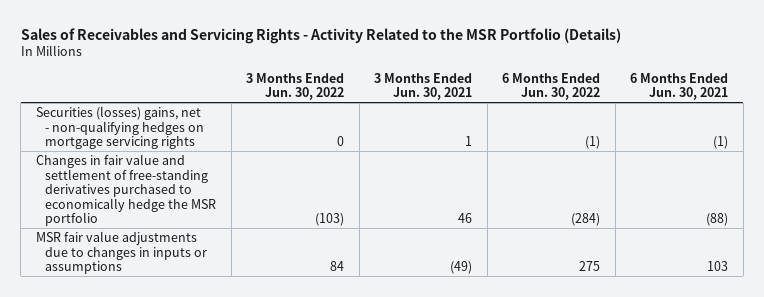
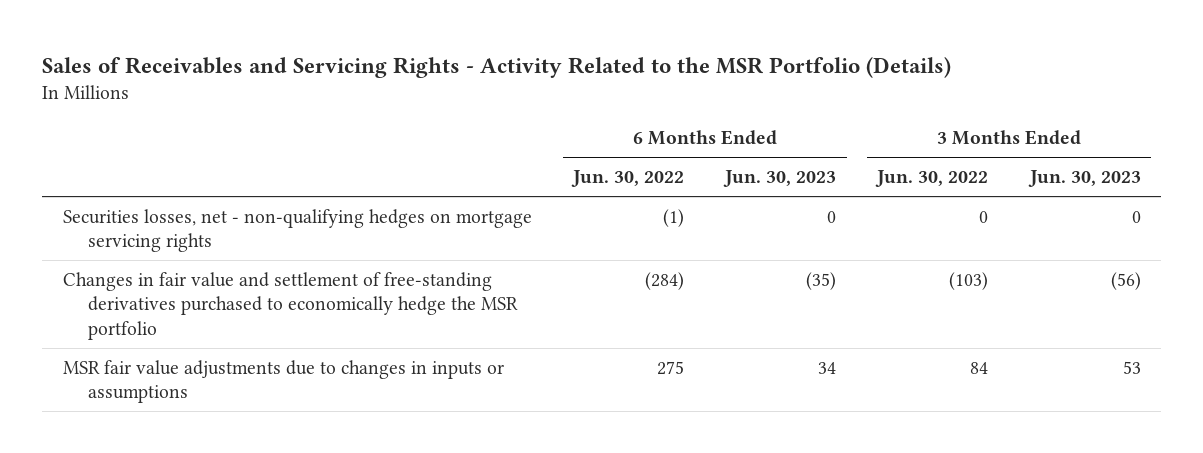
- | 3 Months Ended Jun. 30, 2022 | 3 Months Ended Jun. 30, 2021 | 6 Months Ended Jun. 30, 2022 | 6 Months Ended Jun. 30, 2021
+ | 6 Months Ended Jun. 30, 2022 | 6 Months Ended Jun. 30, 2023 | 3 Months Ended Jun. 30, 2022 | 3 Months Ended Jun. 30, 2023
- Securities (losses) gains, net - non-qualifying hedges on mortgage servicing rights | 0 | 1 | (1) | (1)
+ Securities losses, net - non-qualifying hedges on mortgage servicing rights | (1) | 0 | 0 | 0

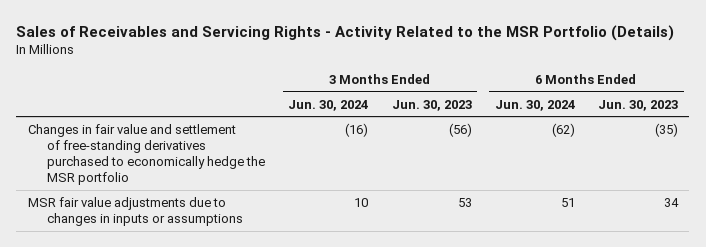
- | 6 Months Ended Jun. 30, 2022 | 6 Months Ended Jun. 30, 2023 | 3 Months Ended Jun. 30, 2022 | 3 Months Ended Jun. 30, 2023
+ | 3 Months Ended Jun. 30, 2024 | 3 Months Ended Jun. 30, 2023 | 6 Months Ended Jun. 30, 2024 | 6 Months Ended Jun. 30, 2023
- Securities losses, net - non-qualifying hedges on mortgage servicing rights | (1) | 0 | 0 | 0

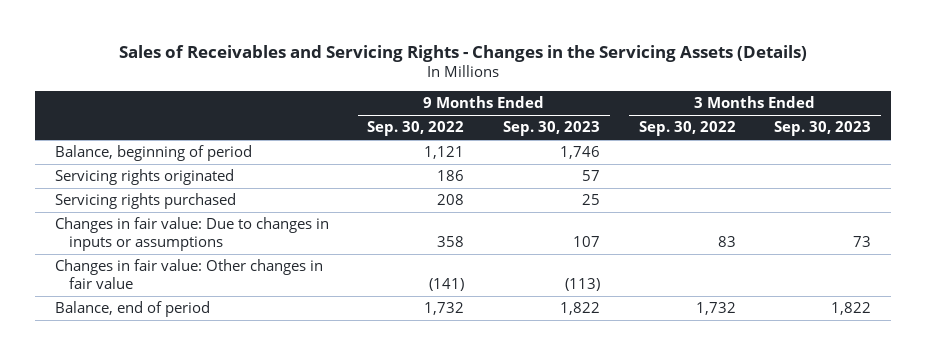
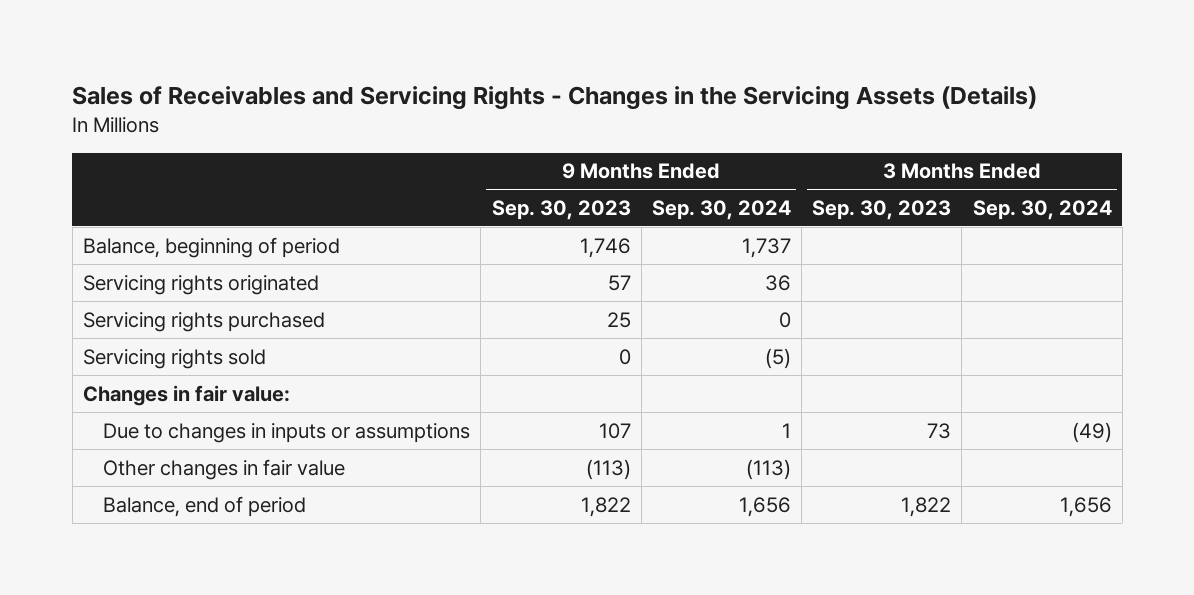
- | 9 Months Ended Sep. 30, 2022 | 9 Months Ended Sep. 30, 2023 | 3 Months Ended Sep. 30, 2022 | 3 Months Ended Sep. 30, 2023
+ | 9 Months Ended Sep. 30, 2023 | 9 Months Ended Sep. 30, 2024 | 3 Months Ended Sep. 30, 2023 | 3 Months Ended Sep. 30, 2024
- Changes in fair value: Due to changes in inputs or assumptions | 358 | 107 | 83 | 73
- Changes in fair value: Other changes in fair value | (141) | (113) | |
+ Servicing rights sold | 0 | (5) | |
+ Changes in fair value:
+ Due to changes in inputs or assumptions | 107 | 1 | 73 | (49)
+ Other changes in fair value | (113) | (113) | |

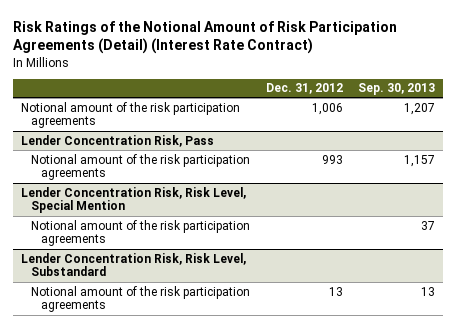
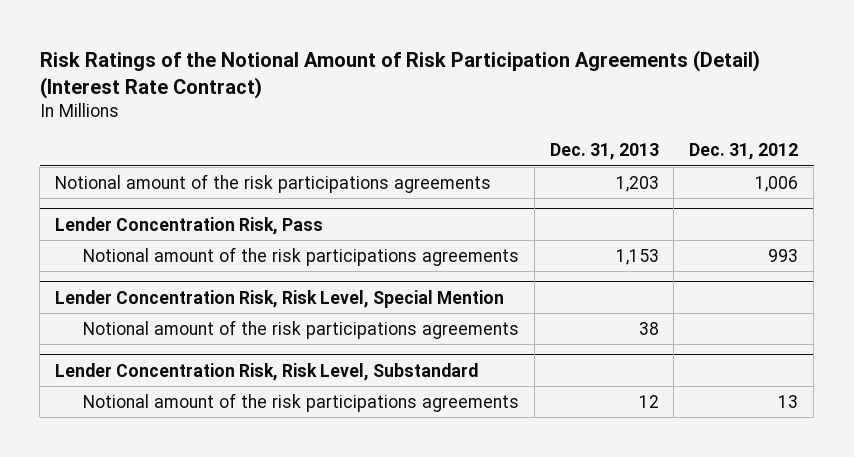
- | Dec. 31, 2012 | Sep. 30, 2013
+ | Dec. 31, 2013 | Dec. 31, 2012
- Notional amount of the risk participation agreements | 1,006 | 1,207
+ Notional amount of the risk participations agreements | 1,203 | 1,006
@ Lender Concentration Risk, Pass
- Notional amount of the risk participation agreements | 993 | 1,157
+ Notional amount of the risk participations agreements | 1,153 | 993
@ Lender Concentration Risk, Risk Level, Special Mention
- Notional amount of the risk participation agreements | | 37
+ Notional amount of the risk participations agreements | 38 |
@ Lender Concentration Risk, Risk Level, Substandard
- Notional amount of the risk participation agreements | 13 | 13
+ Notional amount of the risk participations agreements | 12 | 13

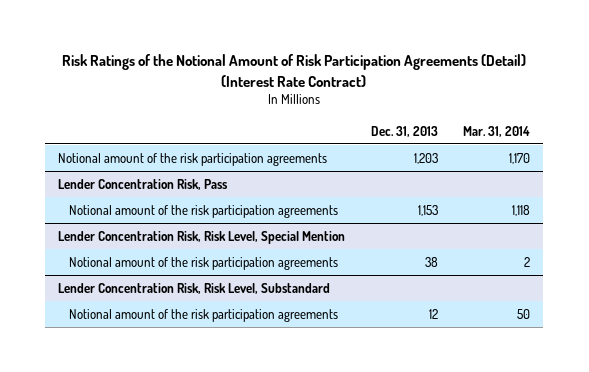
- | Dec. 31, 2013 | Dec. 31, 2012
+ | Dec. 31, 2013 | Mar. 31, 2014
- Notional amount of the risk participations agreements | 1,203 | 1,006
+ Notional amount of the risk participation agreements | 1,203 | 1,170
@ Lender Concentration Risk, Pass
- Notional amount of the risk participations agreements | 1,153 | 993
+ Notional amount of the risk participation agreements | 1,153 | 1,118
@ Lender Concentration Risk, Risk Level, Special Mention
- Notional amount of the risk participations agreements | 38 |
+ Notional amount of the risk participation agreements | 38 | 2
@ Lender Concentration Risk, Risk Level, Substandard
- Notional amount of the risk participations agreements | 12 | 13
+ Notional amount of the risk participation agreements | 12 | 50

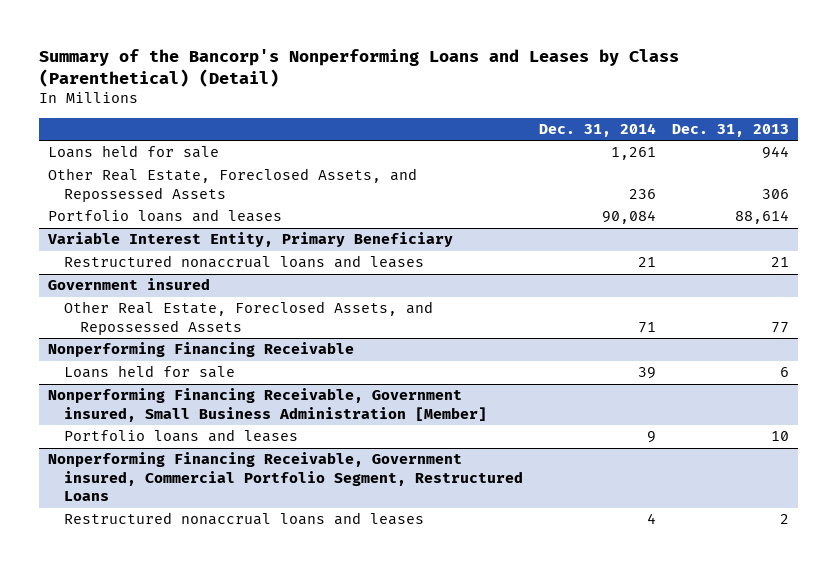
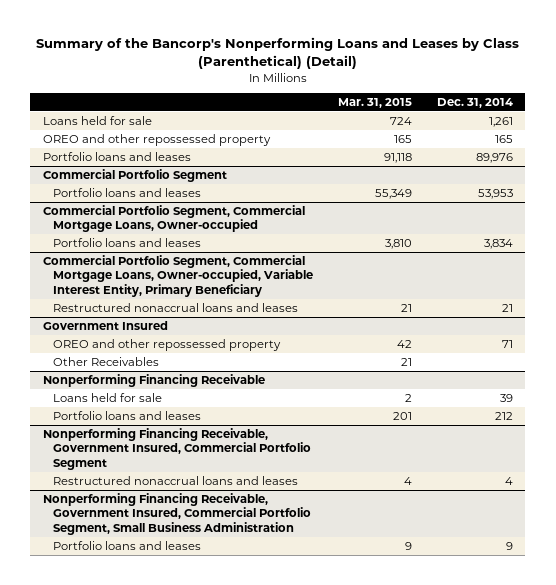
- | Dec. 31, 2014 | Dec. 31, 2013
+ | Mar. 31, 2015 | Dec. 31, 2014
- Other Real Estate, Foreclosed Assets, and Repossessed Assets | 236 | 306
- Portfolio loans and leases | 90,084 | 88,614
- Variable Interest Entity, Primary Beneficiary
+ OREO and other repossessed property | 165 | 165
+ Portfolio loans and leases | 91,118 | 89,976
+ Commercial Portfolio Segment
+ Portfolio loans and leases | 55,349 | 53,953
+ Commercial Portfolio Segment, Commercial Mortgage Loans, Owner-occupied
+ Portfolio loans and leases | 3,810 | 3,834
+ Commercial Portfolio Segment, Commercial Mortgage Loans, Owner-occupied, Variable Interest Entity, Primary Beneficiary
- Government insured
- Other Real Estate, Foreclosed Assets, and Repossessed Assets | 71 | 77
+ Government Insured
+ OREO and other repossessed property | 42 | 71
+ Other Receivables | 21 |
- Nonperforming Financing Receivable, Government insured, Small Business Administration [Member]
- Portfolio loans and leases | 9 | 10
- Nonperforming Financing Receivable, Government insured, Commercial Portfolio Segment, Restructured Loans
@ Nonperforming Financing Receivable
+ Portfolio loans and leases | 201 | 212
+ Nonperforming Financing Receivable, Government Insured, Commercial Portfolio Segment
+ Nonperforming Financing Receivable, Government Insured, Commercial Portfolio Segment, Small Business Administration
+ Portfolio loans and leases | 9 | 9

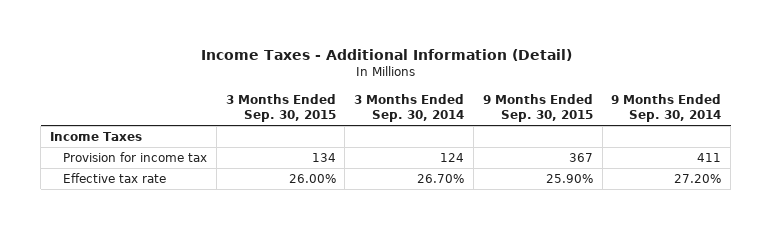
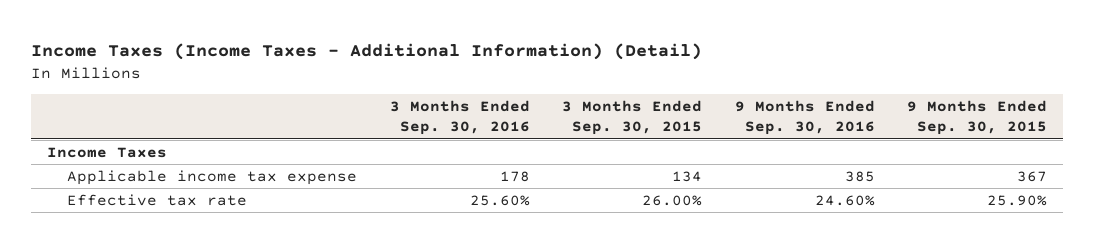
- Income Taxes - Additional Information (Detail)
+ Income Taxes (Income Taxes - Additional Information) (Detail)
- | 3 Months Ended Sep. 30, 2015 | 3 Months Ended Sep. 30, 2014 | 9 Months Ended Sep. 30, 2015 | 9 Months Ended Sep. 30, 2014
+ | 3 Months Ended Sep. 30, 2016 | 3 Months Ended Sep. 30, 2015 | 9 Months Ended Sep. 30, 2016 | 9 Months Ended Sep. 30, 2015
- Provision for income tax | 134 | 124 | 367 | 411
+ Applicable income tax expense | 178 | 134 | 385 | 367

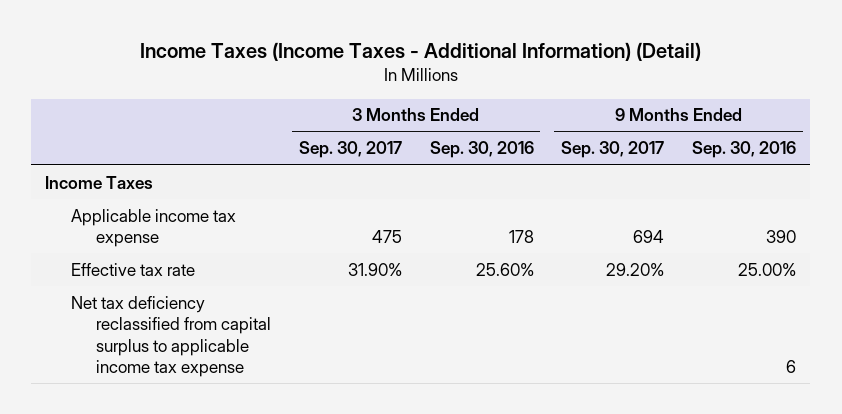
- | 3 Months Ended Sep. 30, 2016 | 3 Months Ended Sep. 30, 2015 | 9 Months Ended Sep. 30, 2016 | 9 Months Ended Sep. 30, 2015
+ | 3 Months Ended Sep. 30, 2017 | 3 Months Ended Sep. 30, 2016 | 9 Months Ended Sep. 30, 2017 | 9 Months Ended Sep. 30, 2016
- Applicable income tax expense | 178 | 134 | 385 | 367
- Effective tax rate | 25.60% | 26.00% | 24.60% | 25.90%
+ Applicable income tax expense | 475 | 178 | 694 | 390
+ Effective tax rate | 31.90% | 25.60% | 29.20% | 25.00%
+ Net tax deficiency reclassified from capital surplus to applicable income tax expense | | | | 6

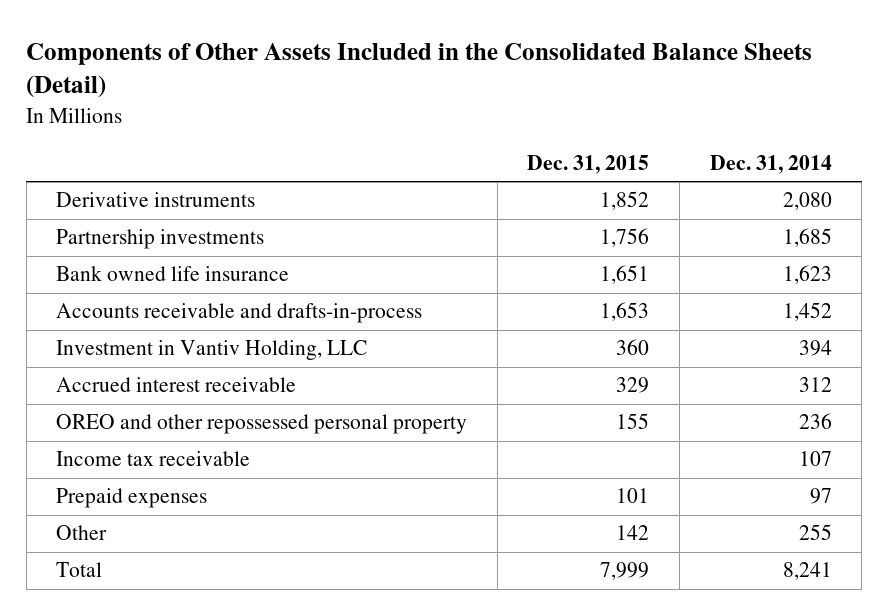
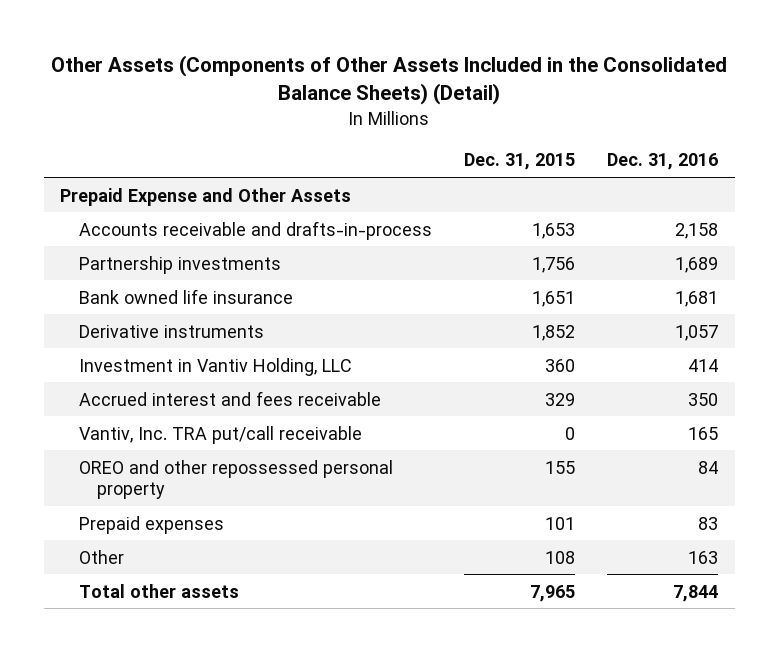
- Components of Other Assets Included in the Consolidated Balance Sheets (Detail)
+ Other Assets (Components of Other Assets Included in the Consolidated Balance Sheets) (Detail)
- | Dec. 31, 2015 | Dec. 31, 2014
+ | Dec. 31, 2015 | Dec. 31, 2016
+ Prepaid Expense and Other Assets
moved up: Accounts receivable and drafts-in-process | 1,653 | 2,158
moved down: Derivative instruments | 1,852 | 1,057
- Accrued interest receivable | 329 | 312
+ Accrued interest and fees receivable | 329 | 350
+ Vantiv, Inc. TRA put/call receivable | 0 | 165
- Income tax receivable | | 107
- Other | 142 | 255
- Total | 7,999 | 8,241
+ Other | 108 | 163
+ Total other assets | 7,965 | 7,844

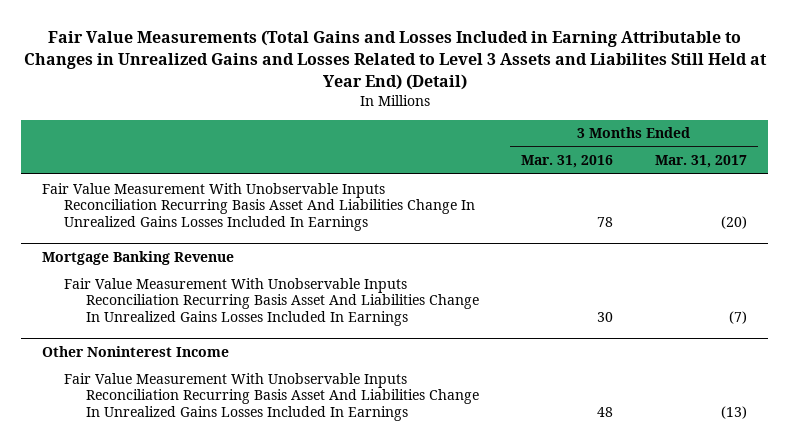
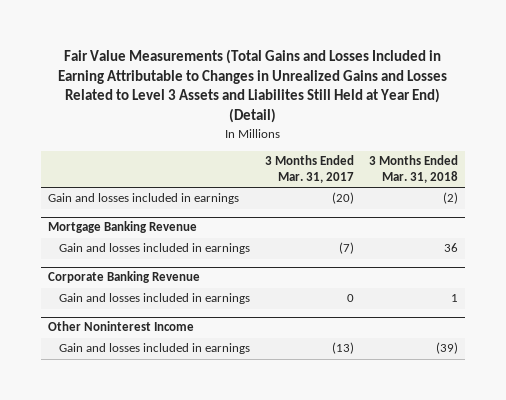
- | 3 Months Ended Mar. 31, 2016 | 3 Months Ended Mar. 31, 2017
+ | 3 Months Ended Mar. 31, 2017 | 3 Months Ended Mar. 31, 2018
- Fair Value Measurement With Unobservable Inputs Reconciliation Recurring Basis Asset And Liabilities Change In Unrealized Gains Losses Included In Earnings | 78 | (20)
+ Gain and losses included in earnings | (20) | (2)
@ Mortgage Banking Revenue
- Fair Value Measurement With Unobservable Inputs Reconciliation Recurring Basis Asset And Liabilities Change In Unrealized Gains Losses Included In Earnings | 30 | (7)
+ Gain and losses included in earnings | (7) | 36
+ Corporate Banking Revenue
+ Gain and losses included in earnings | 0 | 1
@ Other Noninterest Income
- Fair Value Measurement With Unobservable Inputs Reconciliation Recurring Basis Asset And Liabilities Change In Unrealized Gains Losses Included In Earnings | 48 | (13)
+ Gain and losses included in earnings | (13) | (39)

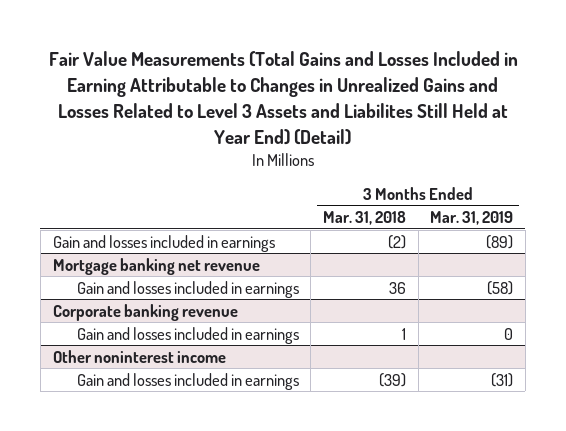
- | 3 Months Ended Mar. 31, 2017 | 3 Months Ended Mar. 31, 2018
+ | 3 Months Ended Mar. 31, 2018 | 3 Months Ended Mar. 31, 2019
- Mortgage Banking Revenue
+ Mortgage banking net revenue
- Corporate Banking Revenue
+ Corporate banking revenue
- Other Noninterest Income
+ Other noninterest income

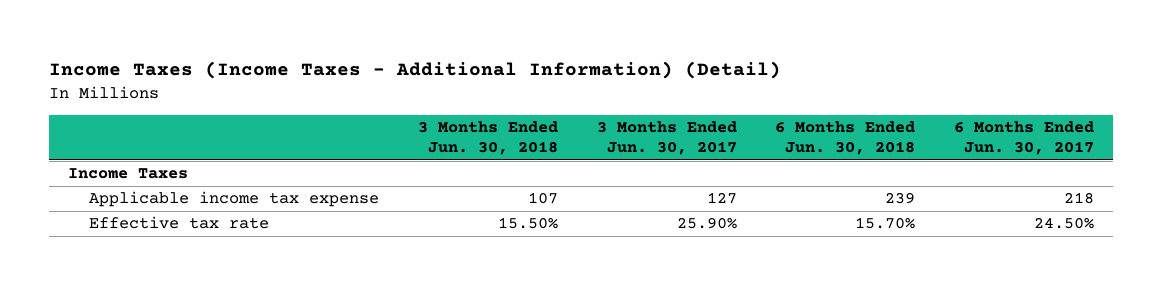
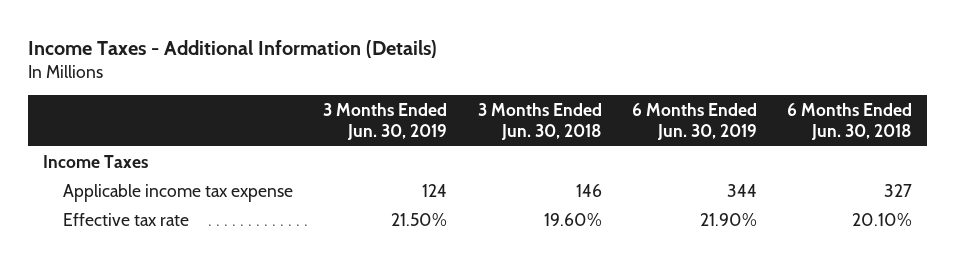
- Income Taxes (Income Taxes - Additional Information) (Detail)
+ Income Taxes - Additional Information (Details)
- | 3 Months Ended Jun. 30, 2018 | 3 Months Ended Jun. 30, 2017 | 6 Months Ended Jun. 30, 2018 | 6 Months Ended Jun. 30, 2017
+ | 3 Months Ended Jun. 30, 2019 | 3 Months Ended Jun. 30, 2018 | 6 Months Ended Jun. 30, 2019 | 6 Months Ended Jun. 30, 2018
- Applicable income tax expense | 107 | 127 | 239 | 218
- Effective tax rate | 15.50% | 25.90% | 15.70% | 24.50%
+ Applicable income tax expense | 124 | 146 | 344 | 327
+ Effective tax rate | 21.50% | 19.60% | 21.90% | 20.10%

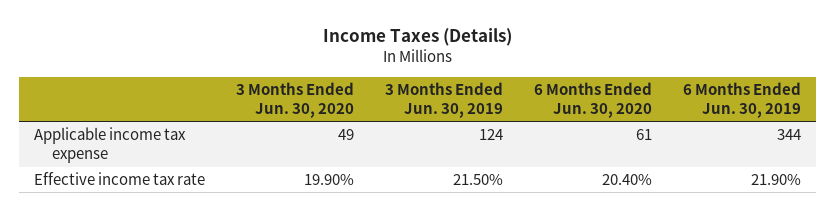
- Income Taxes - Additional Information (Details)
+ Income Taxes (Details)
- | 3 Months Ended Jun. 30, 2019 | 3 Months Ended Jun. 30, 2018 | 6 Months Ended Jun. 30, 2019 | 6 Months Ended Jun. 30, 2018
+ | 3 Months Ended Jun. 30, 2020 | 3 Months Ended Jun. 30, 2019 | 6 Months Ended Jun. 30, 2020 | 6 Months Ended Jun. 30, 2019
- Income Taxes
- Effective tax rate | 21.50% | 19.60% | 21.90% | 20.10%
+ Effective income tax rate | 19.90% | 21.50% | 20.40% | 21.90%

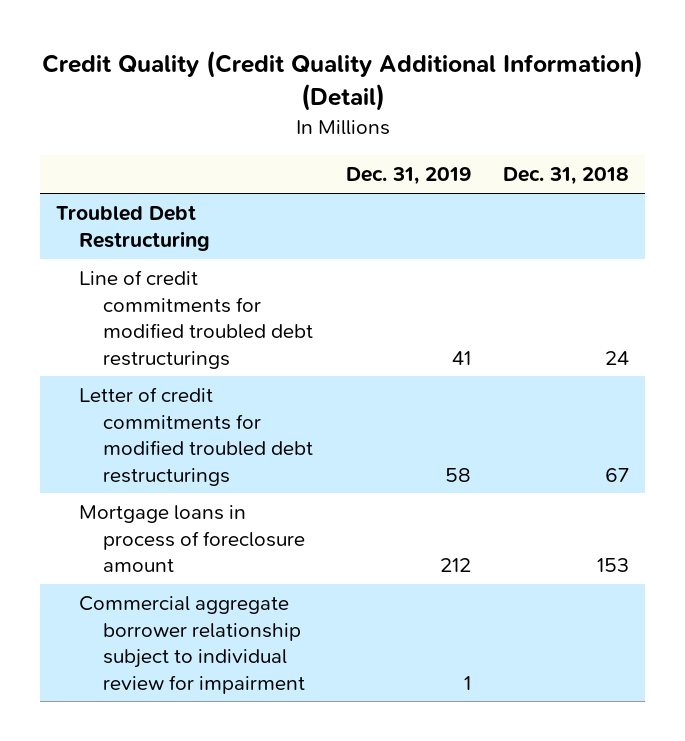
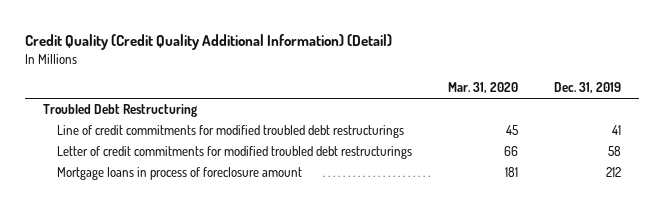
- | Dec. 31, 2019 | Dec. 31, 2018
+ | Mar. 31, 2020 | Dec. 31, 2019
- Commercial aggregate borrower relationship subject to individual review for impairment | 1 |

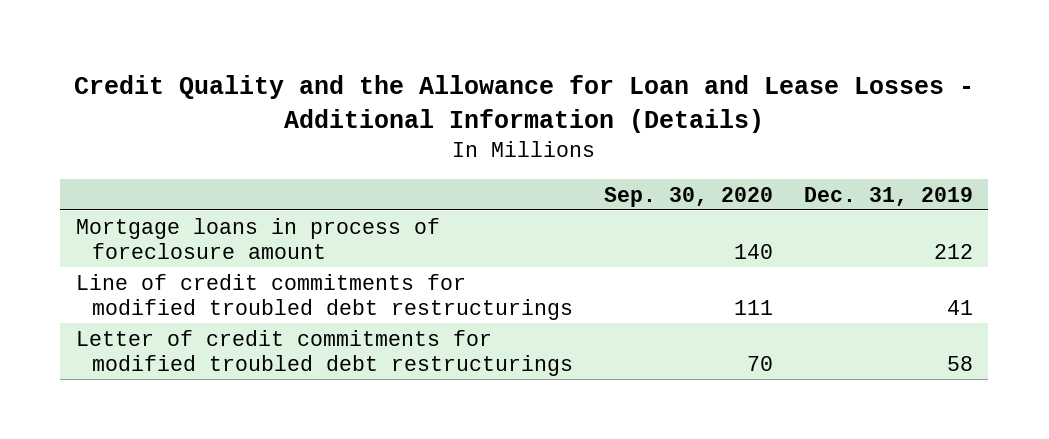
- Credit Quality (Credit Quality Additional Information) (Detail)
+ Credit Quality and the Allowance for Loan and Lease Losses - Additional Information (Details)
- | Mar. 31, 2020 | Dec. 31, 2019
+ | Sep. 30, 2020 | Dec. 31, 2019
- Troubled Debt Restructuring
moved up: Mortgage loans in process of foreclosure amount | 140 | 212

